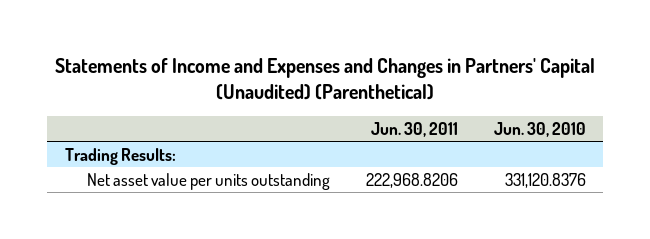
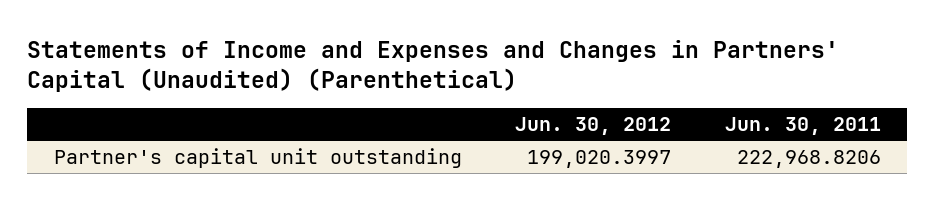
- | Jun. 30, 2011 | Jun. 30, 2010
+ | Jun. 30, 2012 | Jun. 30, 2011
- Trading Results:
- Net asset value per units outstanding | 222,968.8206 | 331,120.8376
+ Partner's capital unit outstanding | 199,020.3997 | 222,968.8206

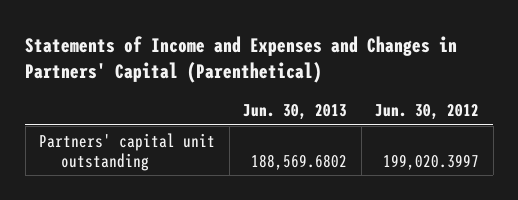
- Statements of Income and Expenses and Changes in Partners' Capital (Unaudited) (Parenthetical)
+ Statements of Income and Expenses and Changes in Partners' Capital (Parenthetical)
- | Jun. 30, 2012 | Jun. 30, 2011
+ | Jun. 30, 2013 | Jun. 30, 2012
- Partner's capital unit outstanding | 199,020.3997 | 222,968.8206
+ Partners' capital unit outstanding | 188,569.6802 | 199,020.3997

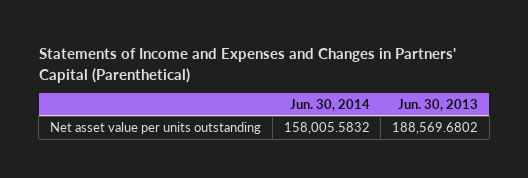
- | Jun. 30, 2013 | Jun. 30, 2012
+ | Jun. 30, 2014 | Jun. 30, 2013
- Partners' capital unit outstanding | 188,569.6802 | 199,020.3997
+ Net asset value per units outstanding | 158,005.5832 | 188,569.6802

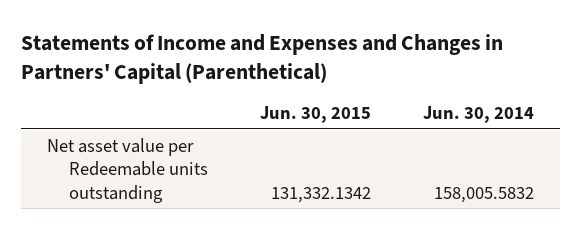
- | Jun. 30, 2014 | Jun. 30, 2013
+ | Jun. 30, 2015 | Jun. 30, 2014
- Net asset value per units outstanding | 158,005.5832 | 188,569.6802
+ Net asset value per Redeemable units outstanding | 131,332.1342 | 158,005.5832

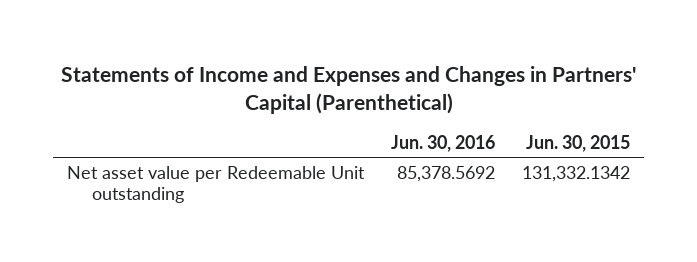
- | Jun. 30, 2015 | Jun. 30, 2014
+ | Jun. 30, 2016 | Jun. 30, 2015
- Net asset value per Redeemable units outstanding | 131,332.1342 | 158,005.5832
+ Net asset value per Redeemable Unit outstanding | 85,378.5692 | 131,332.1342

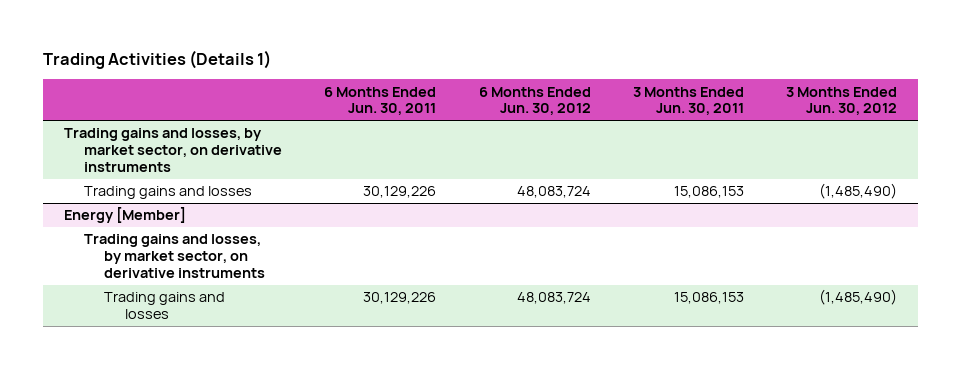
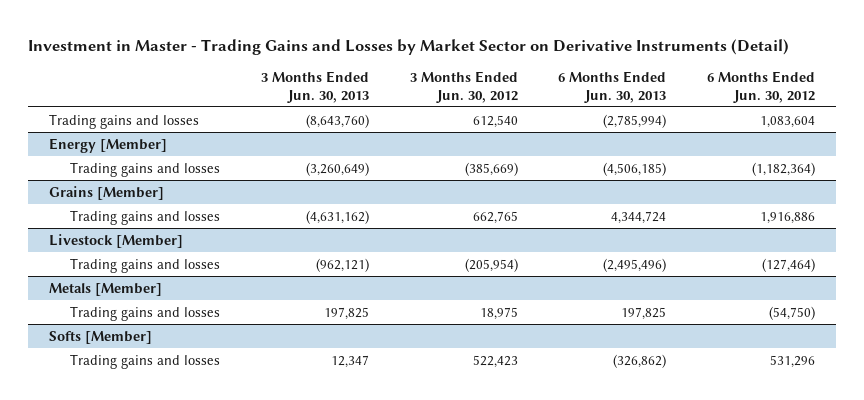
- Trading Activities (Details 1)
+ Investment in Master - Trading Gains and Losses by Market Sector on Derivative Instruments (Detail)
- | 6 Months Ended Jun. 30, 2011 | 6 Months Ended Jun. 30, 2012 | 3 Months Ended Jun. 30, 2011 | 3 Months Ended Jun. 30, 2012
+ | 3 Months Ended Jun. 30, 2013 | 3 Months Ended Jun. 30, 2012 | 6 Months Ended Jun. 30, 2013 | 6 Months Ended Jun. 30, 2012
- Trading gains and losses, by market sector, on derivative instruments
- Trading gains and losses | 30,129,226 | 48,083,724 | 15,086,153 | (1,485,490)
+ Trading gains and losses | (8,643,760) | 612,540 | (2,785,994) | 1,083,604
@ Energy [Member]
- Trading gains and losses, by market sector, on derivative instruments
- Trading gains and losses | 30,129,226 | 48,083,724 | 15,086,153 | (1,485,490)
+ Trading gains and losses | (3,260,649) | (385,669) | (4,506,185) | (1,182,364)
+ Grains [Member]
+ Trading gains and losses | (4,631,162) | 662,765 | 4,344,724 | 1,916,886
+ Livestock [Member]
+ Trading gains and losses | (962,121) | (205,954) | (2,495,496) | (127,464)
+ Metals [Member]
+ Trading gains and losses | 197,825 | 18,975 | 197,825 | (54,750)
+ Softs [Member]
+ Trading gains and losses | 12,347 | 522,423 | (326,862) | 531,296

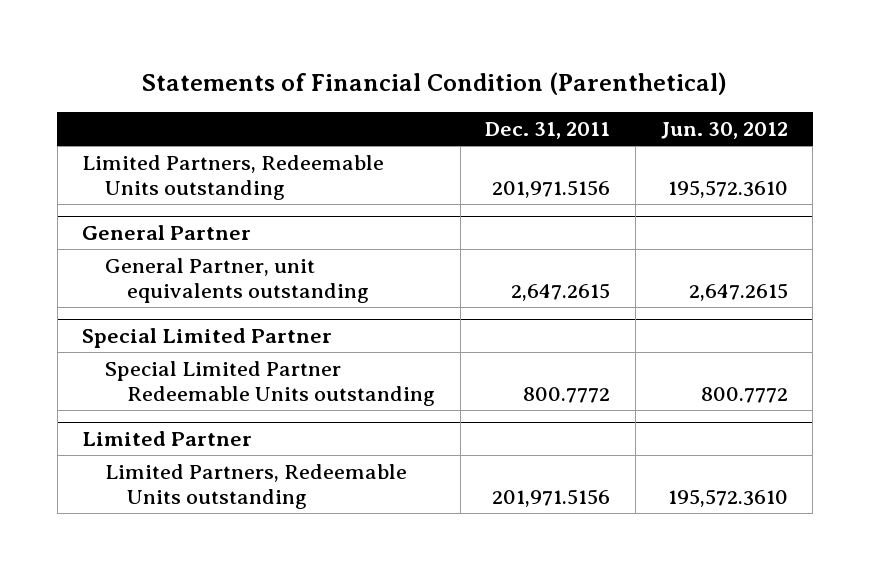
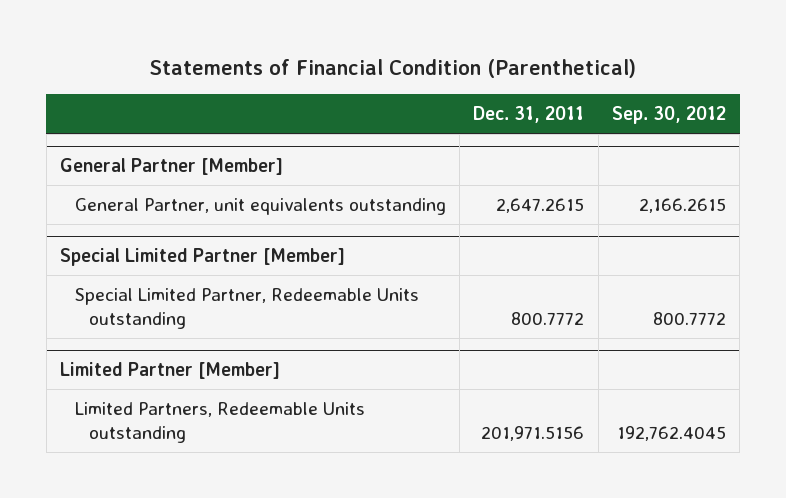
- | Dec. 31, 2011 | Jun. 30, 2012
+ | Dec. 31, 2011 | Sep. 30, 2012
- Limited Partners, Redeemable Units outstanding | 201,971.5156 | 195,572.3610
- General Partner
+ General Partner [Member]
- Special Limited Partner
- Special Limited Partner Redeemable Units outstanding | 800.7772 | 800.7772
- Limited Partner
+ Special Limited Partner [Member]
+ Special Limited Partner, Redeemable Units outstanding | 800.7772 | 800.7772
+ Limited Partner [Member]

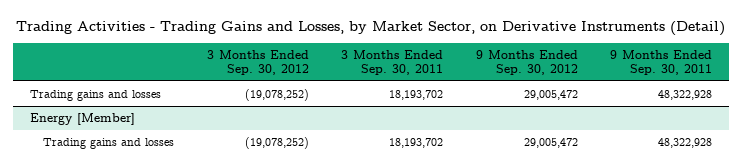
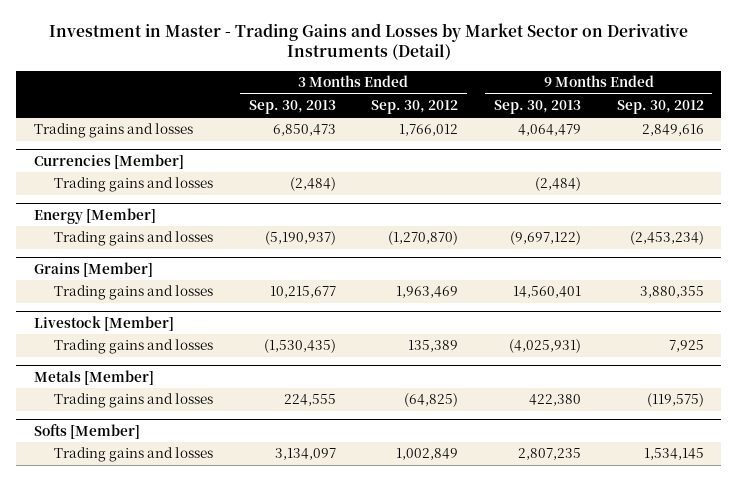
- Trading Activities - Trading Gains and Losses, by Market Sector, on Derivative Instruments (Detail)
+ Investment in Master - Trading Gains and Losses by Market Sector on Derivative Instruments (Detail)
- | 3 Months Ended Sep. 30, 2012 | 3 Months Ended Sep. 30, 2011 | 9 Months Ended Sep. 30, 2012 | 9 Months Ended Sep. 30, 2011
+ | 3 Months Ended Sep. 30, 2013 | 3 Months Ended Sep. 30, 2012 | 9 Months Ended Sep. 30, 2013 | 9 Months Ended Sep. 30, 2012
- Trading gains and losses | (19,078,252) | 18,193,702 | 29,005,472 | 48,322,928
+ Trading gains and losses | 6,850,473 | 1,766,012 | 4,064,479 | 2,849,616
+ Currencies [Member]
+ Trading gains and losses | (2,484) | | (2,484) |
@ Energy [Member]
- Trading gains and losses | (19,078,252) | 18,193,702 | 29,005,472 | 48,322,928
+ Trading gains and losses | (5,190,937) | (1,270,870) | (9,697,122) | (2,453,234)
+ Grains [Member]
+ Trading gains and losses | 10,215,677 | 1,963,469 | 14,560,401 | 3,880,355
+ Livestock [Member]
+ Trading gains and losses | (1,530,435) | 135,389 | (4,025,931) | 7,925
+ Metals [Member]
+ Trading gains and losses | 224,555 | (64,825) | 422,380 | (119,575)
+ Softs [Member]
+ Trading gains and losses | 3,134,097 | 1,002,849 | 2,807,235 | 1,534,145

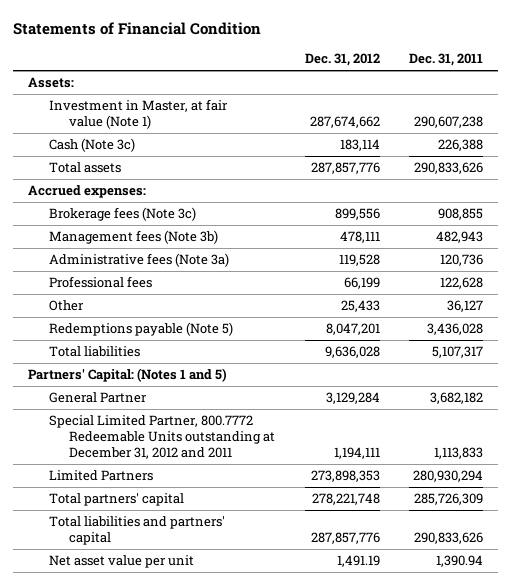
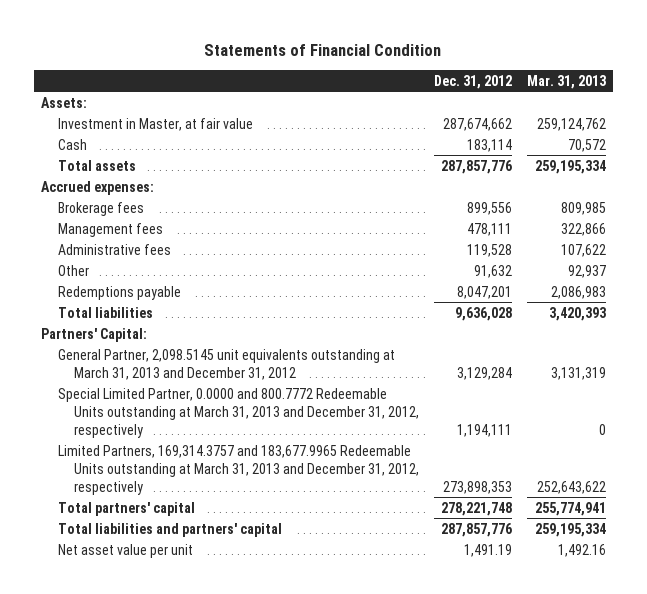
- | Dec. 31, 2012 | Dec. 31, 2011
+ | Dec. 31, 2012 | Mar. 31, 2013
- Investment in Master, at fair value (Note 1) | 287,674,662 | 290,607,238
- Cash (Note 3c) | 183,114 | 226,388
+ Investment in Master, at fair value | 287,674,662 | 259,124,762
+ Cash | 183,114 | 70,572
- Brokerage fees (Note 3c) | 899,556 | 908,855
- Management fees (Note 3b) | 478,111 | 482,943
- Administrative fees (Note 3a) | 119,528 | 120,736
- Professional fees | 66,199 | 122,628
- Other | 25,433 | 36,127
- Redemptions payable (Note 5) | 8,047,201 | 3,436,028
+ Brokerage fees | 899,556 | 809,985
+ Management fees | 478,111 | 322,866
+ Administrative fees | 119,528 | 107,622
+ Other | 91,632 | 92,937
+ Redemptions payable | 8,047,201 | 2,086,983
- Partners' Capital: (Notes 1 and 5)
- General Partner | 3,129,284 | 3,682,182
- Special Limited Partner, 800.7772 Redeemable Units outstanding at December 31, 2012 and 2011 | 1,194,111 | 1,113,833
- Limited Partners | 273,898,353 | 280,930,294
+ Partners' Capital:
+ General Partner, 2,098.5145 unit equivalents outstanding at March 31, 2013 and December 31, 2012 | 3,129,284 | 3,131,319
+ Special Limited Partner, 0.0000 and 800.7772 Redeemable Units outstanding at March 31, 2013 and December 31, 2012, respectively | 1,194,111 | 0
+ Limited Partners, 169,314.3757 and 183,677.9965 Redeemable Units outstanding at March 31, 2013 and December 31, 2012, respectively | 273,898,353 | 252,643,622

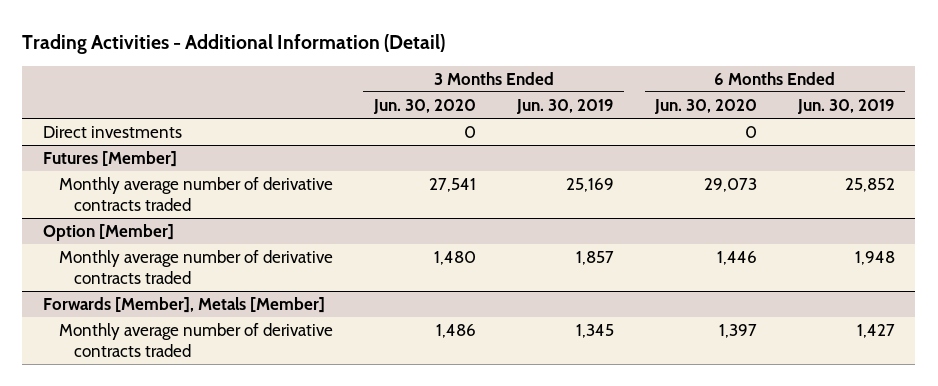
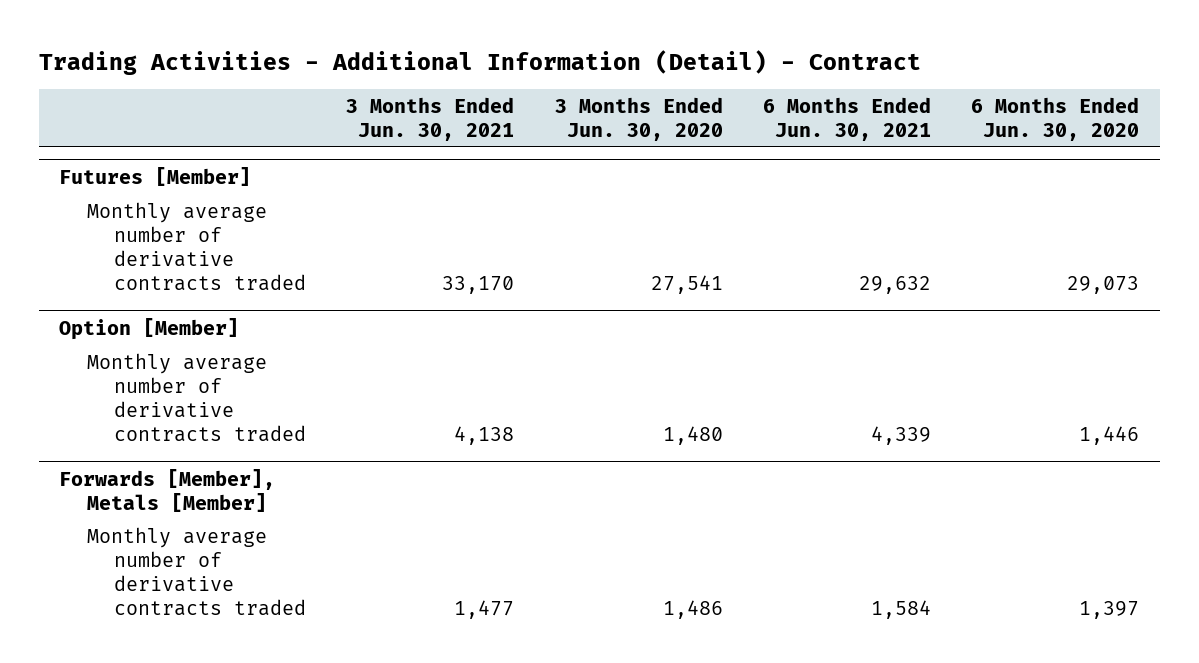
- Trading Activities - Additional Information (Detail)
+ Trading Activities - Additional Information (Detail) - Contract
- | 3 Months Ended Jun. 30, 2020 | 3 Months Ended Jun. 30, 2019 | 6 Months Ended Jun. 30, 2020 | 6 Months Ended Jun. 30, 2019
+ | 3 Months Ended Jun. 30, 2021 | 3 Months Ended Jun. 30, 2020 | 6 Months Ended Jun. 30, 2021 | 6 Months Ended Jun. 30, 2020
- Direct investments | 0 | | 0 |

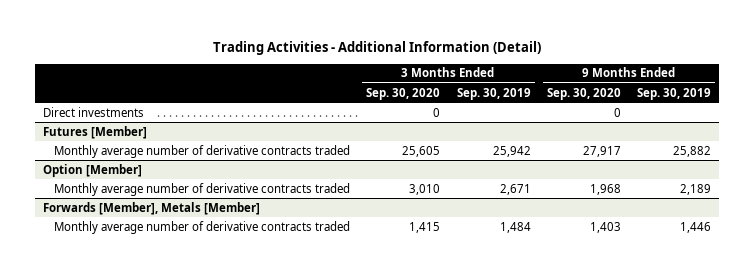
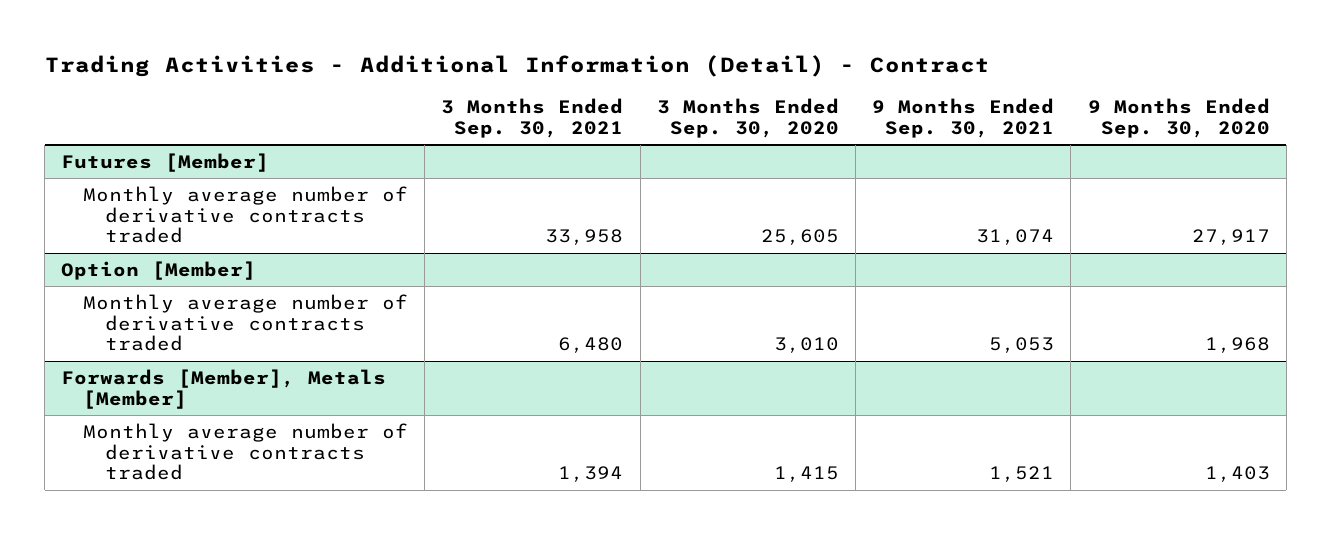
- Trading Activities - Additional Information (Detail)
+ Trading Activities - Additional Information (Detail) - Contract
- | 3 Months Ended Sep. 30, 2020 | 3 Months Ended Sep. 30, 2019 | 9 Months Ended Sep. 30, 2020 | 9 Months Ended Sep. 30, 2019
+ | 3 Months Ended Sep. 30, 2021 | 3 Months Ended Sep. 30, 2020 | 9 Months Ended Sep. 30, 2021 | 9 Months Ended Sep. 30, 2020
- Direct investments | 0 | | 0 |

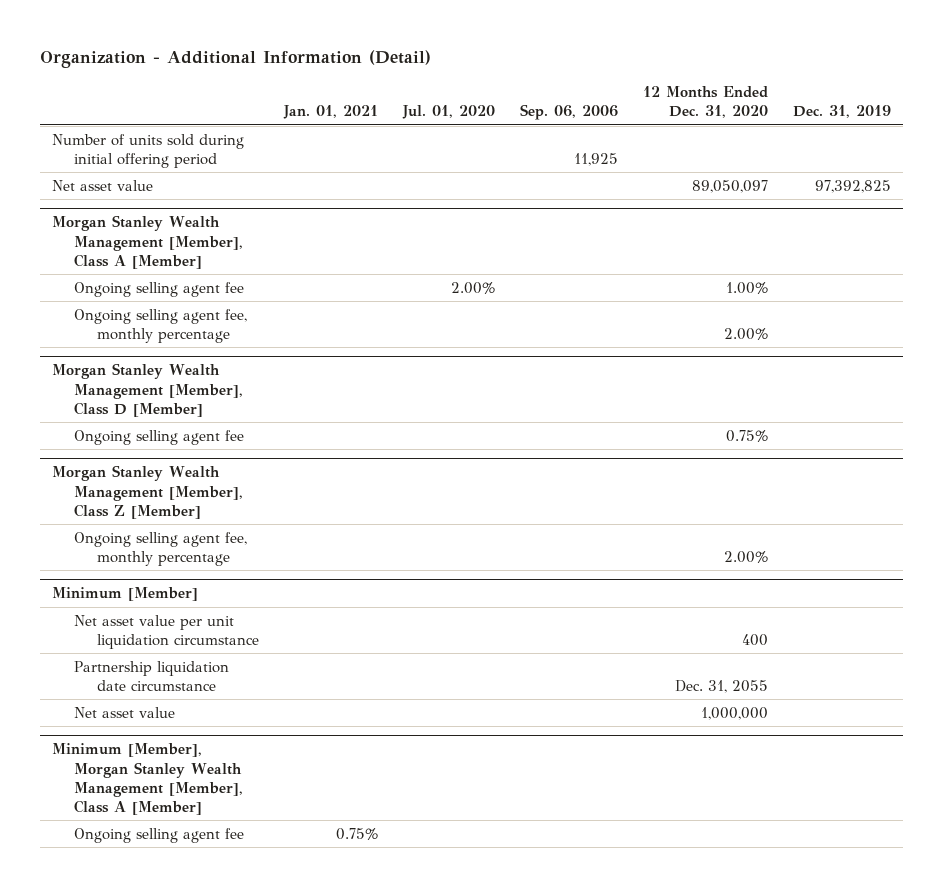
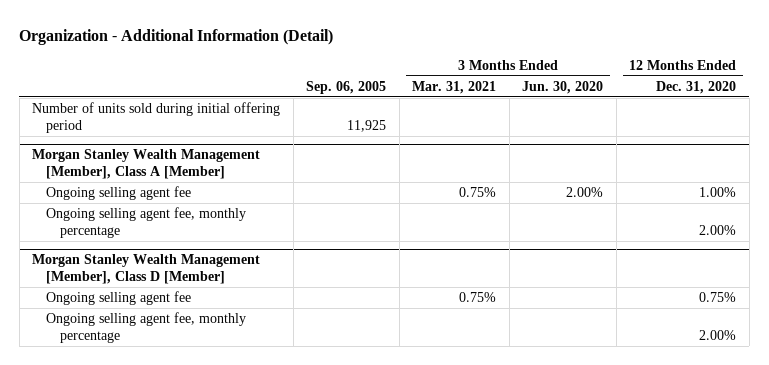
- | Jan. 01, 2021 | Jul. 01, 2020 | Sep. 06, 2006 | 12 Months Ended Dec. 31, 2020 | Dec. 31, 2019
+ | Sep. 06, 2005 | 3 Months Ended Mar. 31, 2021 | 3 Months Ended Jun. 30, 2020 | 12 Months Ended Dec. 31, 2020
- Net asset value | | | | 89,050,097 | 97,392,825
- Morgan Stanley Wealth Management [Member], Class Z [Member]
- Minimum [Member]
- Net asset value per unit liquidation circumstance | | | | 400 |
- Partnership liquidation date circumstance | | | | Dec. 31, 2055 |
- Net asset value | | | | 1,000,000 |
- Minimum [Member], Morgan Stanley Wealth Management [Member], Class A [Member]
- Ongoing selling agent fee | 0.75% | | | |

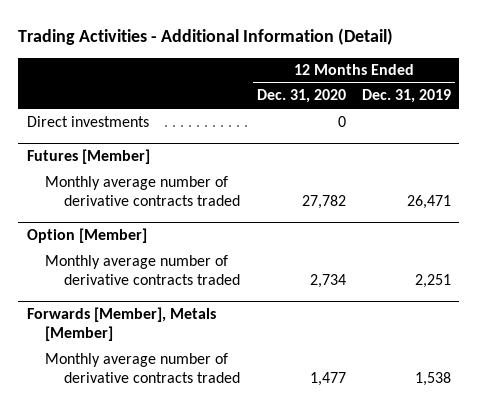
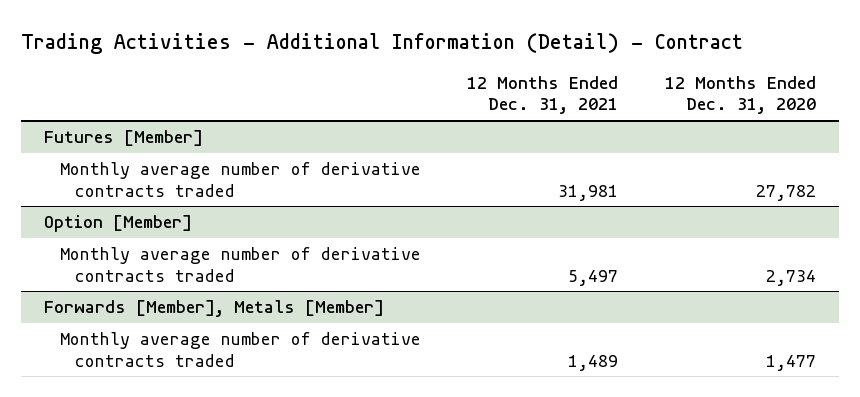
- Trading Activities - Additional Information (Detail)
+ Trading Activities - Additional Information (Detail) - Contract
- | 12 Months Ended Dec. 31, 2020 | 12 Months Ended Dec. 31, 2019
+ | 12 Months Ended Dec. 31, 2021 | 12 Months Ended Dec. 31, 2020
- Direct investments | 0 |

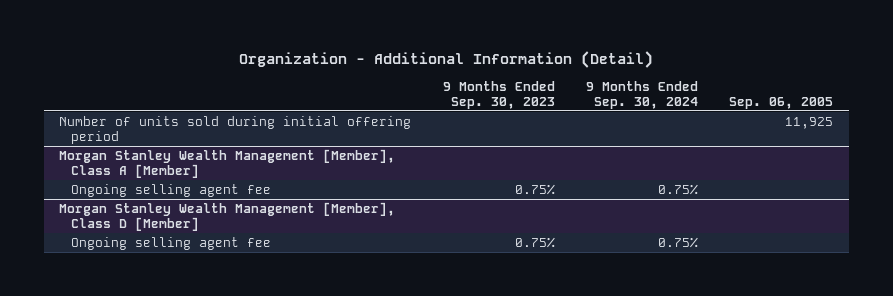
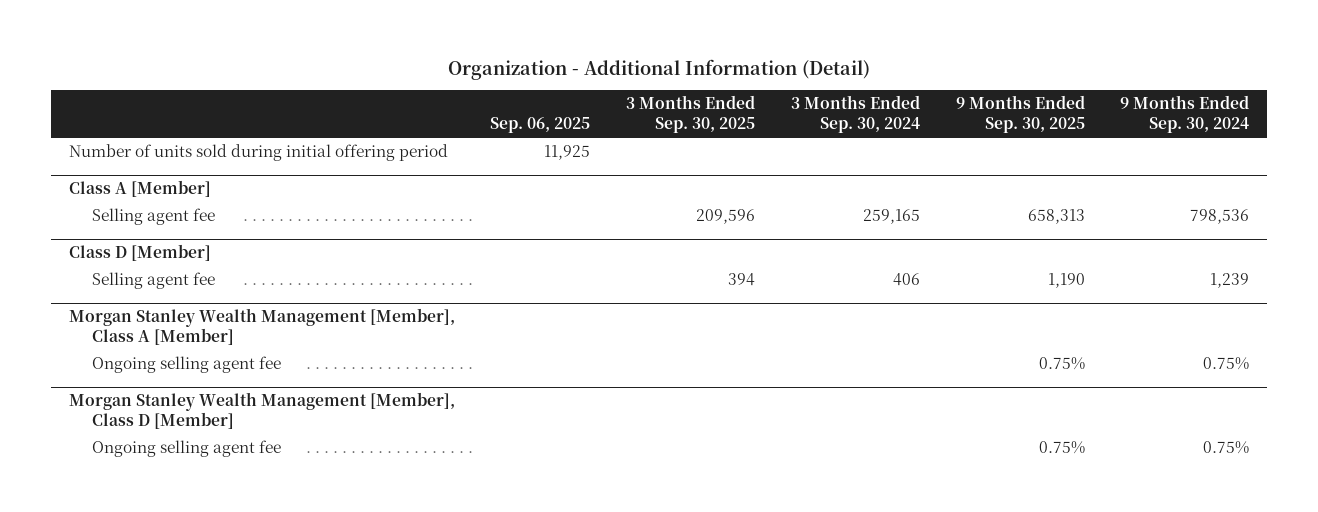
- | 9 Months Ended Sep. 30, 2023 | 9 Months Ended Sep. 30, 2024 | Sep. 06, 2005
+ | Sep. 06, 2025 | 3 Months Ended Sep. 30, 2025 | 3 Months Ended Sep. 30, 2024 | 9 Months Ended Sep. 30, 2025 | 9 Months Ended Sep. 30, 2024
+ Class A [Member]
+ Selling agent fee | | 209,596 | 259,165 | 658,313 | 798,536
+ Class D [Member]
+ Selling agent fee | | 394 | 406 | 1,190 | 1,239

